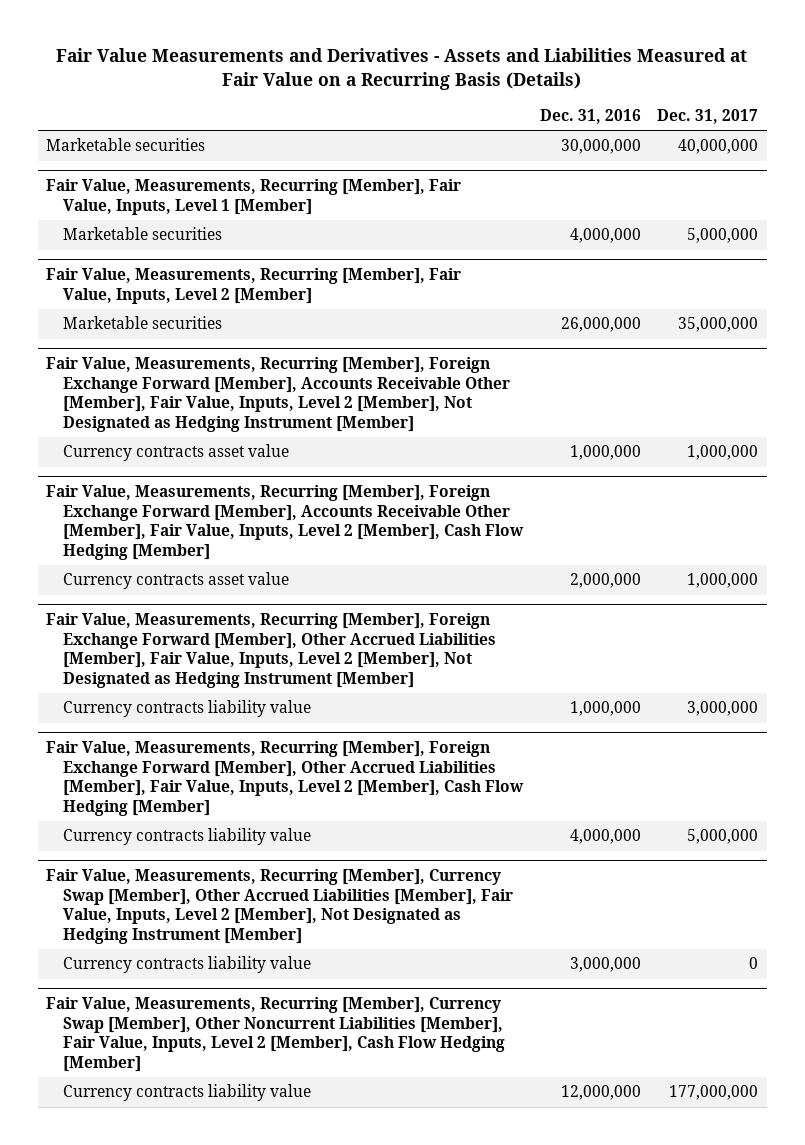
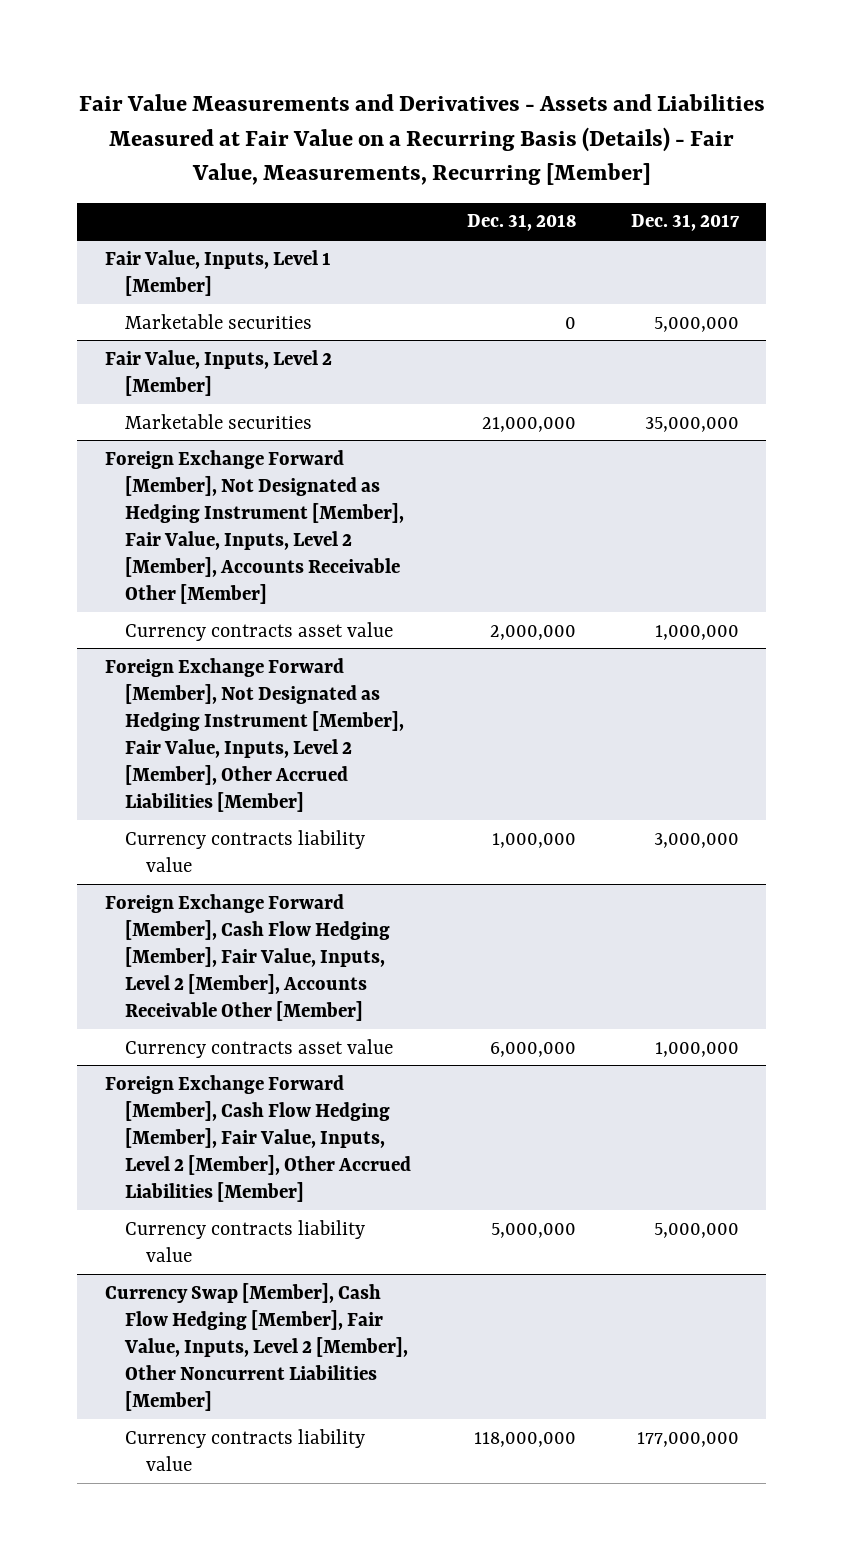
- Fair Value Measurements and Derivatives - Assets and Liabilities Measured at Fair Value on a Recurring Basis (Details)
+ Fair Value Measurements and Derivatives - Assets and Liabilities Measured at Fair Value on a Recurring Basis (Details) - Fair Value, Measurements, Recurring [Member]
- | Dec. 31, 2016 | Dec. 31, 2017
+ | Dec. 31, 2018 | Dec. 31, 2017
- Marketable securities | 30,000,000 | 40,000,000
- Fair Value, Measurements, Recurring [Member], Fair Value, Inputs, Level 1 [Member]
+ Fair Value, Inputs, Level 1 [Member]
- Fair Value, Measurements, Recurring [Member], Fair Value, Inputs, Level 2 [Member]
+ Fair Value, Inputs, Level 2 [Member]
- Fair Value, Measurements, Recurring [Member], Foreign Exchange Forward [Member], Accounts Receivable Other [Member], Fair Value, Inputs, Level 2 [Member], Not Designated as Hedging Instrument [Member]
- Currency contracts asset value | 1,000,000 | 1,000,000
- Fair Value, Measurements, Recurring [Member], Foreign Exchange Forward [Member], Accounts Receivable Other [Member], Fair Value, Inputs, Level 2 [Member], Cash Flow Hedging [Member]
+ Foreign Exchange Forward [Member], Not Designated as Hedging Instrument [Member], Fair Value, Inputs, Level 2 [Member], Accounts Receivable Other [Member]
- Fair Value, Measurements, Recurring [Member], Foreign Exchange Forward [Member], Other Accrued Liabilities [Member], Fair Value, Inputs, Level 2 [Member], Not Designated as Hedging Instrument [Member]
+ Foreign Exchange Forward [Member], Not Designated as Hedging Instrument [Member], Fair Value, Inputs, Level 2 [Member], Other Accrued Liabilities [Member]
- Fair Value, Measurements, Recurring [Member], Foreign Exchange Forward [Member], Other Accrued Liabilities [Member], Fair Value, Inputs, Level 2 [Member], Cash Flow Hedging [Member]
+ Foreign Exchange Forward [Member], Cash Flow Hedging [Member], Fair Value, Inputs, Level 2 [Member], Accounts Receivable Other [Member]
+ Currency contracts asset value | 6,000,000 | 1,000,000
+ Foreign Exchange Forward [Member], Cash Flow Hedging [Member], Fair Value, Inputs, Level 2 [Member], Other Accrued Liabilities [Member]
- Fair Value, Measurements, Recurring [Member], Currency Swap [Member], Other Accrued Liabilities [Member], Fair Value, Inputs, Level 2 [Member], Not Designated as Hedging Instrument [Member]
- Currency contracts liability value | 3,000,000 | 0
- Fair Value, Measurements, Recurring [Member], Currency Swap [Member], Other Noncurrent Liabilities [Member], Fair Value, Inputs, Level 2 [Member], Cash Flow Hedging [Member]
+ Currency Swap [Member], Cash Flow Hedging [Member], Fair Value, Inputs, Level 2 [Member], Other Noncurrent Liabilities [Member]

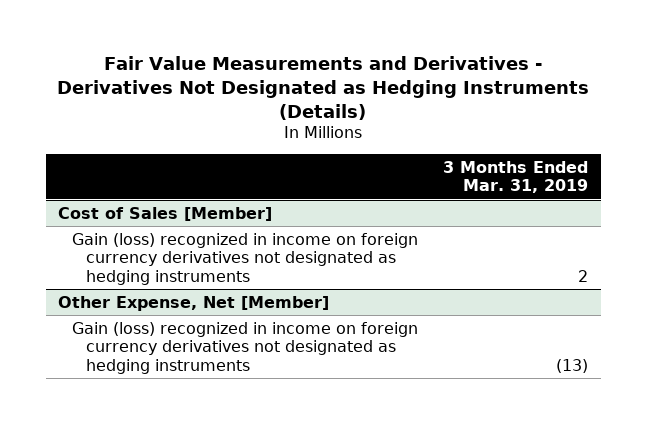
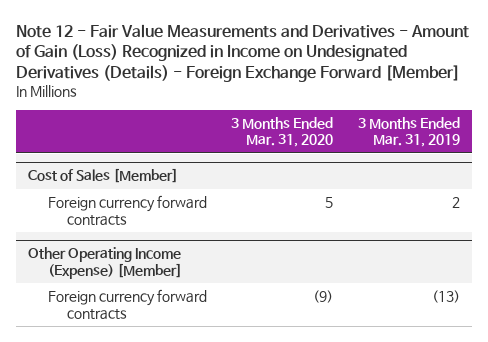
- Fair Value Measurements and Derivatives - Derivatives Not Designated as Hedging Instruments (Details)
+ Note 12 - Fair Value Measurements and Derivatives - Amount of Gain (Loss) Recognized in Income on Undesignated Derivatives (Details) - Foreign Exchange Forward [Member]
- | 3 Months Ended Mar. 31, 2019
+ | 3 Months Ended Mar. 31, 2020 | 3 Months Ended Mar. 31, 2019
@ Cost of Sales [Member]
- Gain (loss) recognized in income on foreign currency derivatives not designated as hedging instruments | 2
- Other Expense, Net [Member]
- Gain (loss) recognized in income on foreign currency derivatives not designated as hedging instruments | (13)
@ Cost of Sales [Member]
+ Foreign currency forward contracts | 5 | 2
+ Other Operating Income (Expense) [Member]
+ Foreign currency forward contracts | (9) | (13)

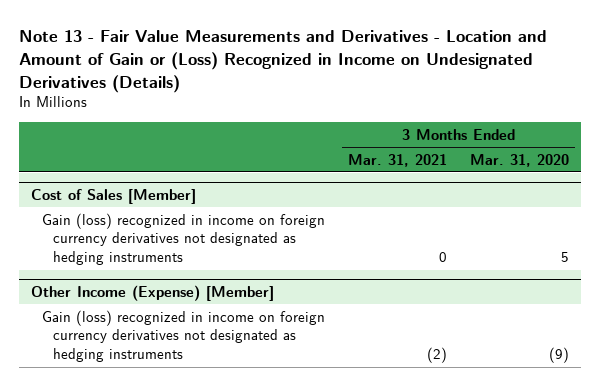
- Note 12 - Fair Value Measurements and Derivatives - Amount of Gain (Loss) Recognized in Income on Undesignated Derivatives (Details) - Foreign Exchange Forward [Member]
+ Note 13 - Fair Value Measurements and Derivatives - Location and Amount of Gain or (Loss) Recognized in Income on Undesignated Derivatives (Details)
- | 3 Months Ended Mar. 31, 2020 | 3 Months Ended Mar. 31, 2019
+ | 3 Months Ended Mar. 31, 2021 | 3 Months Ended Mar. 31, 2020
@ Cost of Sales [Member]
- Foreign currency forward contracts | 5 | 2
- Other Operating Income (Expense) [Member]
- Foreign currency forward contracts | (9) | (13)
@ Cost of Sales [Member]
+ Gain (loss) recognized in income on foreign currency derivatives not designated as hedging instruments | 0 | 5
+ Other Income (Expense) [Member]
+ Gain (loss) recognized in income on foreign currency derivatives not designated as hedging instruments | (2) | (9)

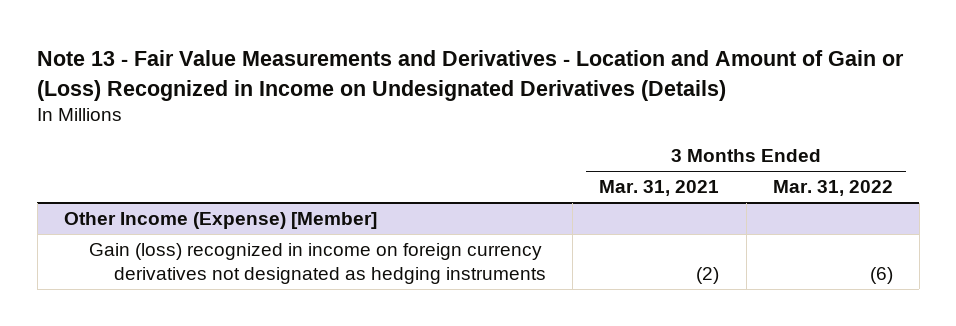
- | 3 Months Ended Mar. 31, 2021 | 3 Months Ended Mar. 31, 2020
+ | 3 Months Ended Mar. 31, 2021 | 3 Months Ended Mar. 31, 2022
- Cost of Sales [Member]
- Gain (loss) recognized in income on foreign currency derivatives not designated as hedging instruments | 0 | 5

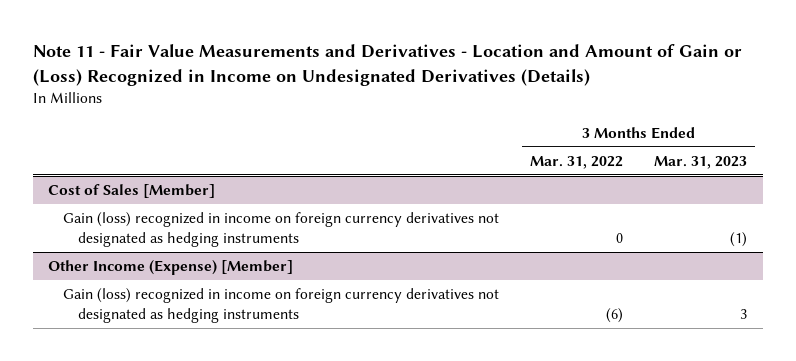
- Note 13 - Fair Value Measurements and Derivatives - Location and Amount of Gain or (Loss) Recognized in Income on Undesignated Derivatives (Details)
+ Note 11 - Fair Value Measurements and Derivatives - Location and Amount of Gain or (Loss) Recognized in Income on Undesignated Derivatives (Details)
- | 3 Months Ended Mar. 31, 2021 | 3 Months Ended Mar. 31, 2022
+ | 3 Months Ended Mar. 31, 2022 | 3 Months Ended Mar. 31, 2023
+ Cost of Sales [Member]
+ Gain (loss) recognized in income on foreign currency derivatives not designated as hedging instruments | 0 | (1)

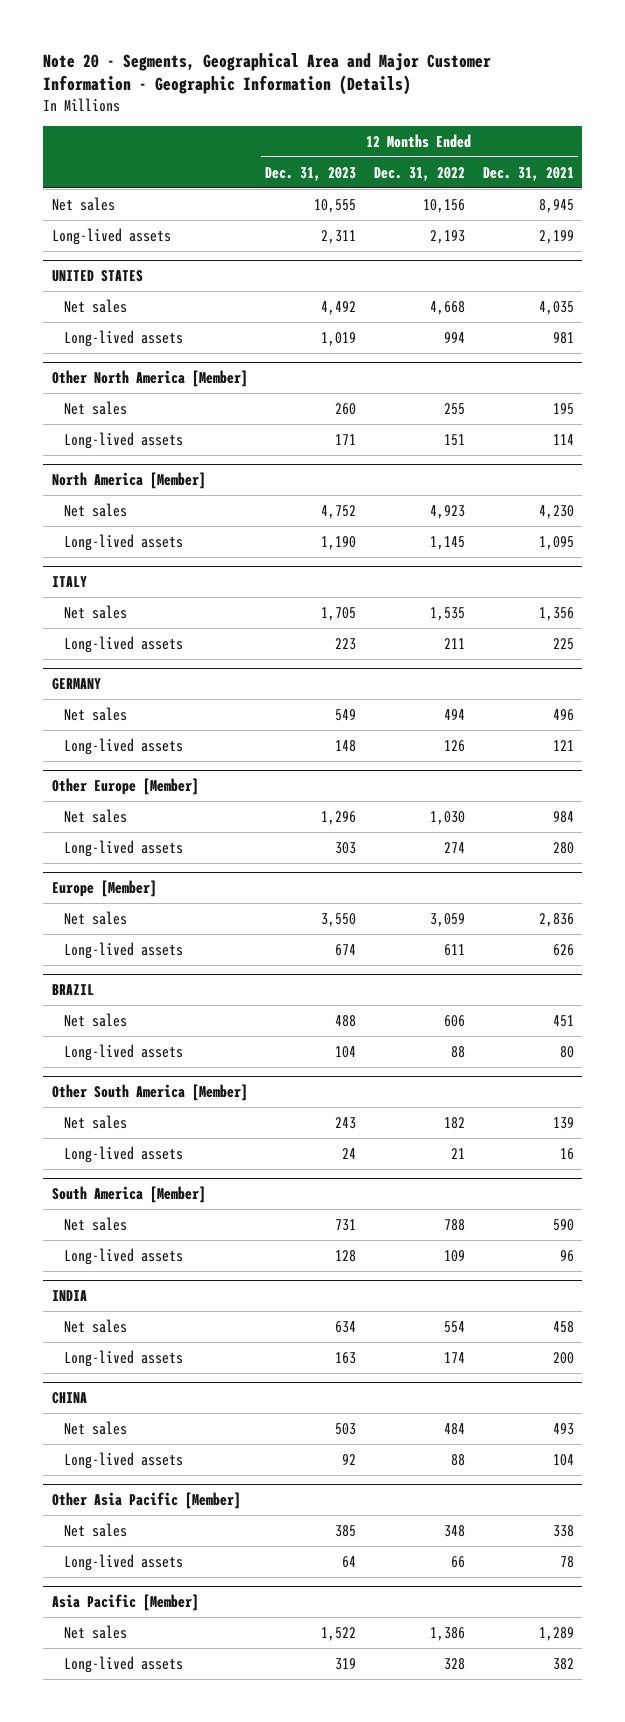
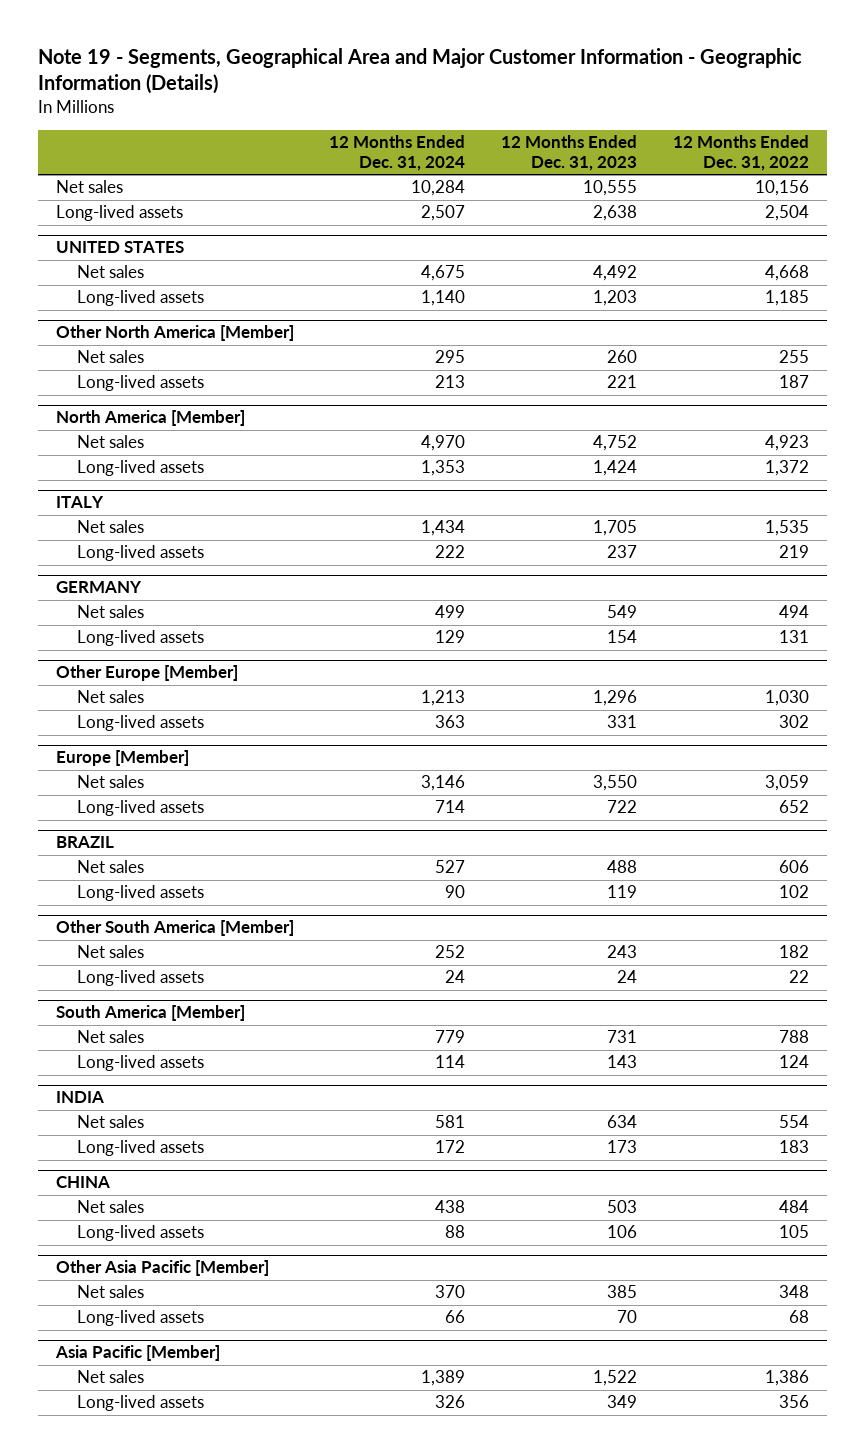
- Note 20 - Segments, Geographical Area and Major Customer Information - Geographic Information (Details)
+ Note 19 - Segments, Geographical Area and Major Customer Information - Geographic Information (Details)
- | 12 Months Ended Dec. 31, 2023 | 12 Months Ended Dec. 31, 2022 | 12 Months Ended Dec. 31, 2021
+ | 12 Months Ended Dec. 31, 2024 | 12 Months Ended Dec. 31, 2023 | 12 Months Ended Dec. 31, 2022
- Long-lived assets | 2,311 | 2,193 | 2,199
+ Long-lived assets | 2,507 | 2,638 | 2,504
@ UNITED STATES
- Long-lived assets | 1,019 | 994 | 981
+ Long-lived assets | 1,140 | 1,203 | 1,185
@ Other North America [Member]
- Long-lived assets | 171 | 151 | 114
+ Long-lived assets | 213 | 221 | 187
@ North America [Member]
- Long-lived assets | 1,190 | 1,145 | 1,095
+ Long-lived assets | 1,353 | 1,424 | 1,372
@ ITALY
- Long-lived assets | 223 | 211 | 225
+ Long-lived assets | 222 | 237 | 219
@ GERMANY
- Long-lived assets | 148 | 126 | 121
+ Long-lived assets | 129 | 154 | 131
@ Other Europe [Member]
- Long-lived assets | 303 | 274 | 280
+ Long-lived assets | 363 | 331 | 302
@ Europe [Member]
- Long-lived assets | 674 | 611 | 626
+ Long-lived assets | 714 | 722 | 652
@ BRAZIL
- Long-lived assets | 104 | 88 | 80
+ Long-lived assets | 90 | 119 | 102
@ Other South America [Member]
- Long-lived assets | 24 | 21 | 16
+ Long-lived assets | 24 | 24 | 22
@ South America [Member]
- Long-lived assets | 128 | 109 | 96
+ Long-lived assets | 114 | 143 | 124
@ INDIA
- Long-lived assets | 163 | 174 | 200
+ Long-lived assets | 172 | 173 | 183
@ CHINA
- Long-lived assets | 92 | 88 | 104
+ Long-lived assets | 88 | 106 | 105
@ Other Asia Pacific [Member]
- Long-lived assets | 64 | 66 | 78
+ Long-lived assets | 66 | 70 | 68
@ Asia Pacific [Member]
- Long-lived assets | 319 | 328 | 382
+ Long-lived assets | 326 | 349 | 356

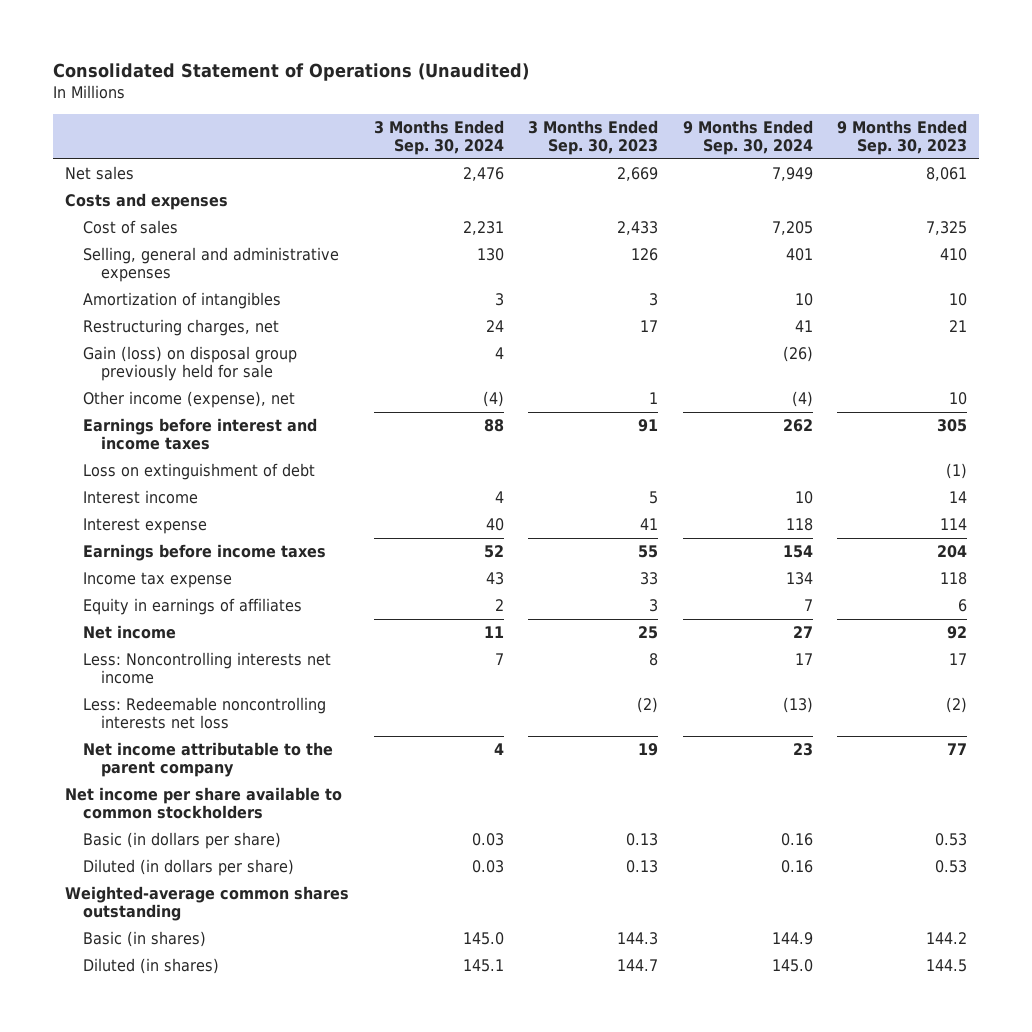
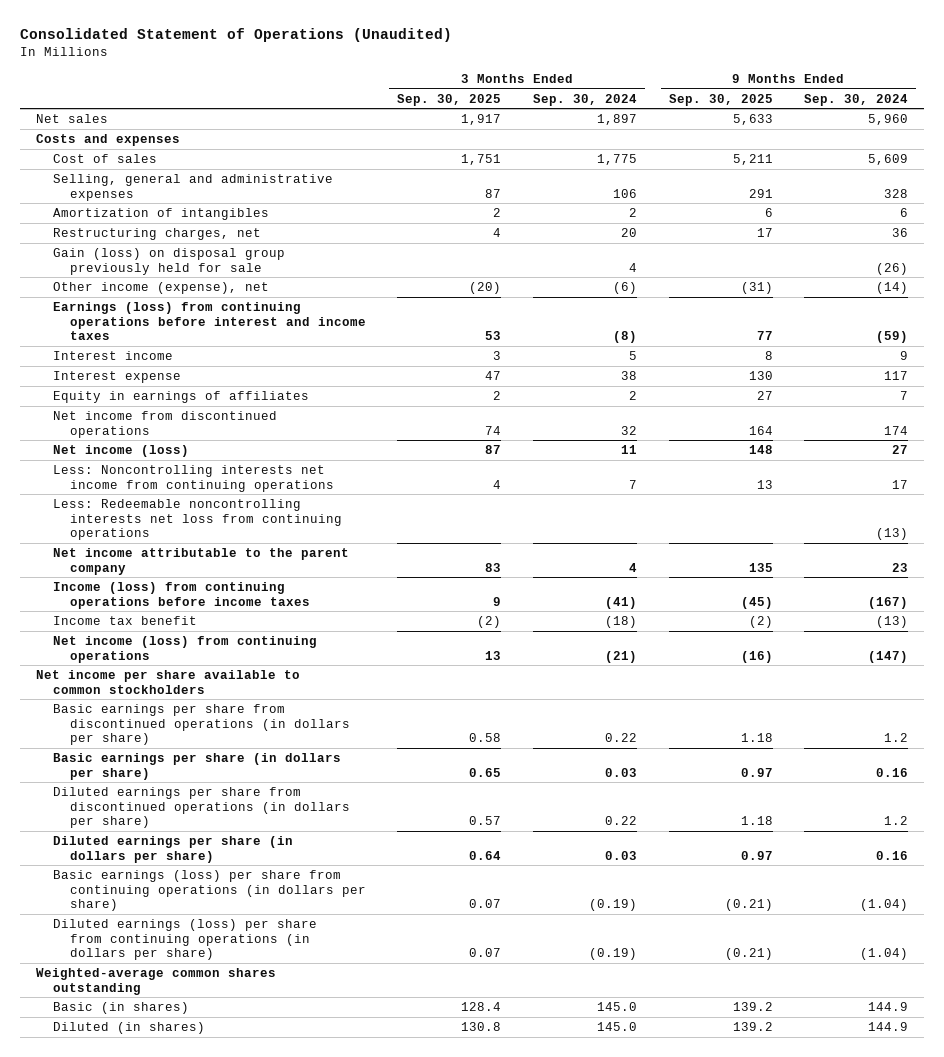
- | 3 Months Ended Sep. 30, 2024 | 3 Months Ended Sep. 30, 2023 | 9 Months Ended Sep. 30, 2024 | 9 Months Ended Sep. 30, 2023
+ | 3 Months Ended Sep. 30, 2025 | 3 Months Ended Sep. 30, 2024 | 9 Months Ended Sep. 30, 2025 | 9 Months Ended Sep. 30, 2024
- Net sales | 2,476 | 2,669 | 7,949 | 8,061
+ Net sales | 1,917 | 1,897 | 5,633 | 5,960
- Cost of sales | 2,231 | 2,433 | 7,205 | 7,325
- Selling, general and administrative expenses | 130 | 126 | 401 | 410
- Amortization of intangibles | 3 | 3 | 10 | 10
- Restructuring charges, net | 24 | 17 | 41 | 21
+ Cost of sales | 1,751 | 1,775 | 5,211 | 5,609
+ Selling, general and administrative expenses | 87 | 106 | 291 | 328
+ Amortization of intangibles | 2 | 2 | 6 | 6
+ Restructuring charges, net | 4 | 20 | 17 | 36
- Other income (expense), net | (4) | 1 | (4) | 10
- Earnings before interest and income taxes | 88 | 91 | 262 | 305
- Loss on extinguishment of debt | | | | (1)
- Interest income | 4 | 5 | 10 | 14
- Interest expense | 40 | 41 | 118 | 114
- Earnings before income taxes | 52 | 55 | 154 | 204
- Income tax expense | 43 | 33 | 134 | 118
+ Other income (expense), net | (20) | (6) | (31) | (14)
+ Earnings (loss) from continuing operations before interest and income taxes | 53 | (8) | 77 | (59)
+ Interest income | 3 | 5 | 8 | 9
+ Interest expense | 47 | 38 | 130 | 117
- Net income | 11 | 25 | 27 | 92
- Less: Noncontrolling interests net income | 7 | 8 | 17 | 17
- Less: Redeemable noncontrolling interests net loss | | (2) | (13) | (2)
+ Net income from discontinued operations | 74 | 32 | 164 | 174
+ Net income (loss) | 87 | 11 | 148 | 27
+ Less: Noncontrolling interests net income from continuing operations | 4 | 7 | 13 | 17
+ Less: Redeemable noncontrolling interests net loss from continuing operations | | | | (13)
+ Income (loss) from continuing operations before income taxes | 9 | (41) | (45) | (167)
+ Income tax benefit | (2) | (18) | (2) | (13)
+ Net income (loss) from continuing operations | 13 | (21) | (16) | (147)
- Basic (in dollars per share) | 0.03 | 0.13 | 0.16 | 0.53
- Diluted (in dollars per share) | 0.03 | 0.13 | 0.16 | 0.53
+ Basic earnings per share from discontinued operations (in dollars per share) | 0.58 | 0.22 | 1.18 | 1.2
+ Basic earnings per share (in dollars per share) | 0.65 | 0.03 | 0.97 | 0.16
+ Diluted earnings per share from discontinued operations (in dollars per share) | 0.57 | 0.22 | 1.18 | 1.2
+ Diluted earnings per share (in dollars per share) | 0.64 | 0.03 | 0.97 | 0.16
+ Basic earnings (loss) per share from continuing operations (in dollars per share) | 0.07 | (0.19) | (0.21) | (1.04)
+ Diluted earnings (loss) per share from continuing operations (in dollars per share) | 0.07 | (0.19) | (0.21) | (1.04)
- Diluted (in shares) | 145.1 | 144.7 | 145.0 | 144.5
+ Diluted (in shares) | 130.8 | 145.0 | 139.2 | 144.9

